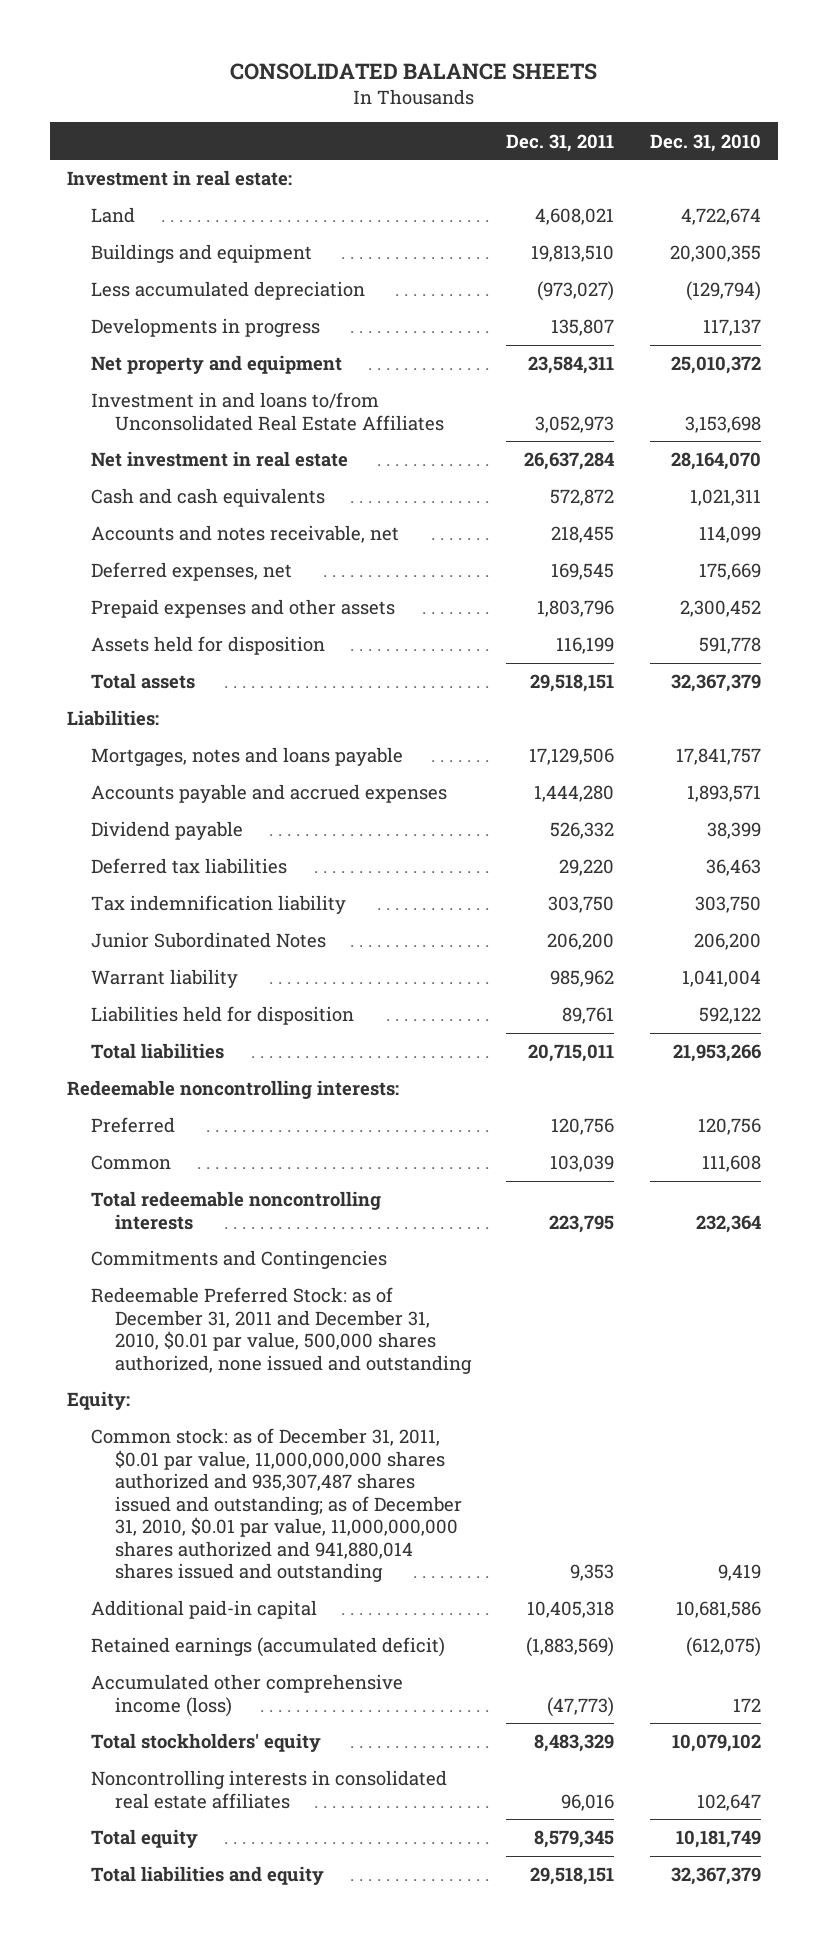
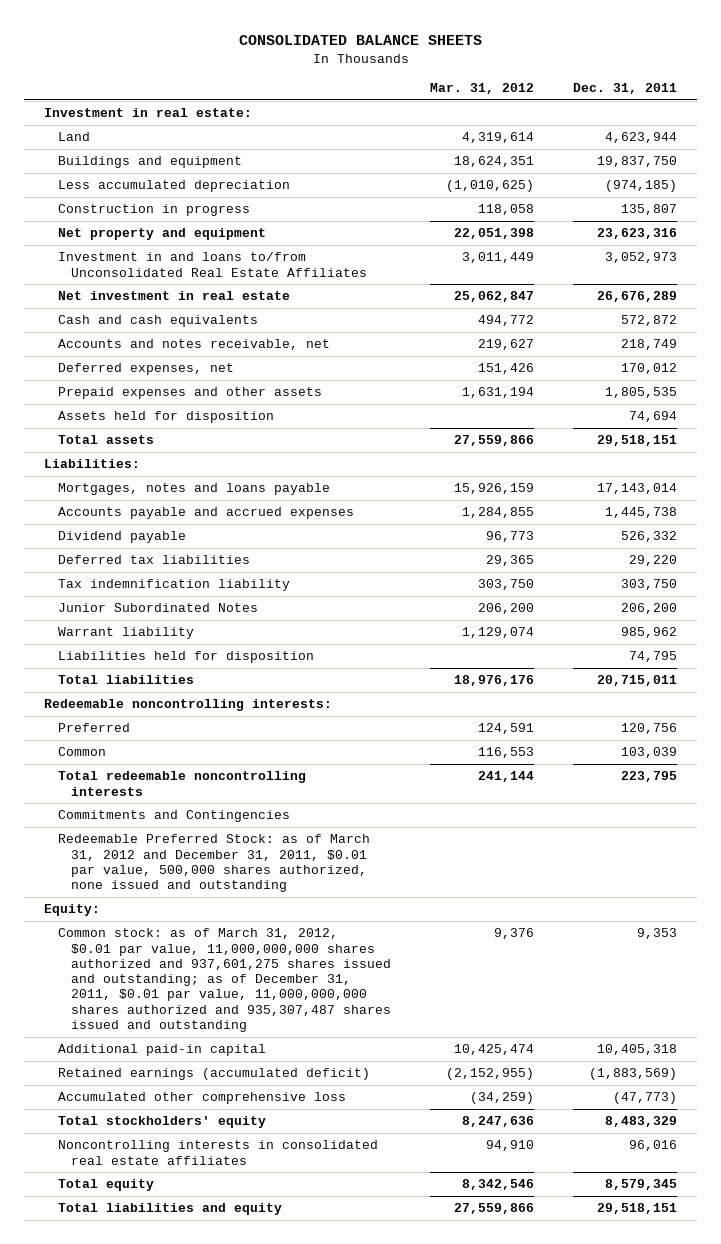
- | Dec. 31, 2011 | Dec. 31, 2010
+ | Mar. 31, 2012 | Dec. 31, 2011
- Land | 4,608,021 | 4,722,674
- Buildings and equipment | 19,813,510 | 20,300,355
- Less accumulated depreciation | (973,027) | (129,794)
- Developments in progress | 135,807 | 117,137
- Net property and equipment | 23,584,311 | 25,010,372
+ Land | 4,319,614 | 4,623,944
+ Buildings and equipment | 18,624,351 | 19,837,750
+ Less accumulated depreciation | (1,010,625) | (974,185)
+ Construction in progress | 118,058 | 135,807
+ Net property and equipment | 22,051,398 | 23,623,316
- Net investment in real estate | 26,637,284 | 28,164,070
+ Net investment in real estate | 25,062,847 | 26,676,289
- Accounts and notes receivable, net | 218,455 | 114,099
- Deferred expenses, net | 169,545 | 175,669
- Prepaid expenses and other assets | 1,803,796 | 2,300,452
- Assets held for disposition | 116,199 | 591,778
+ Accounts and notes receivable, net | 219,627 | 218,749
+ Deferred expenses, net | 151,426 | 170,012
+ Prepaid expenses and other assets | 1,631,194 | 1,805,535
+ Assets held for disposition | | 74,694
- Mortgages, notes and loans payable | 17,129,506 | 17,841,757
- Accounts payable and accrued expenses | 1,444,280 | 1,893,571
+ Mortgages, notes and loans payable | 15,926,159 | 17,143,014
+ Accounts payable and accrued expenses | 1,284,855 | 1,445,738
- Liabilities held for disposition | 89,761 | 592,122
+ Liabilities held for disposition | | 74,795
- Redeemable Preferred Stock: as of December 31, 2011 and December 31, 2010, $0.01 par value, 500,000 shares authorized, none issued and outstanding
+ Redeemable Preferred Stock: as of March 31, 2012 and December 31, 2011, $0.01 par value, 500,000 shares authorized, none issued and outstanding
- Common stock: as of December 31, 2011, $0.01 par value, 11,000,000,000 shares authorized and 935,307,487 shares issued and outstanding; as of December 31, 2010, $0.01 par value, 11,000,000,000 shares authorized and 941,880,014 shares issued and outstanding | 9,353 | 9,419
+ Common stock: as of March 31, 2012, $0.01 par value, 11,000,000,000 shares authorized and 937,601,275 shares issued and outstanding; as of December 31, 2011, $0.01 par value, 11,000,000,000 shares authorized and 935,307,487 shares issued and outstanding | 9,376 | 9,353
- Accumulated other comprehensive income (loss) | (47,773) | 172
+ Accumulated other comprehensive loss | (34,259) | (47,773)

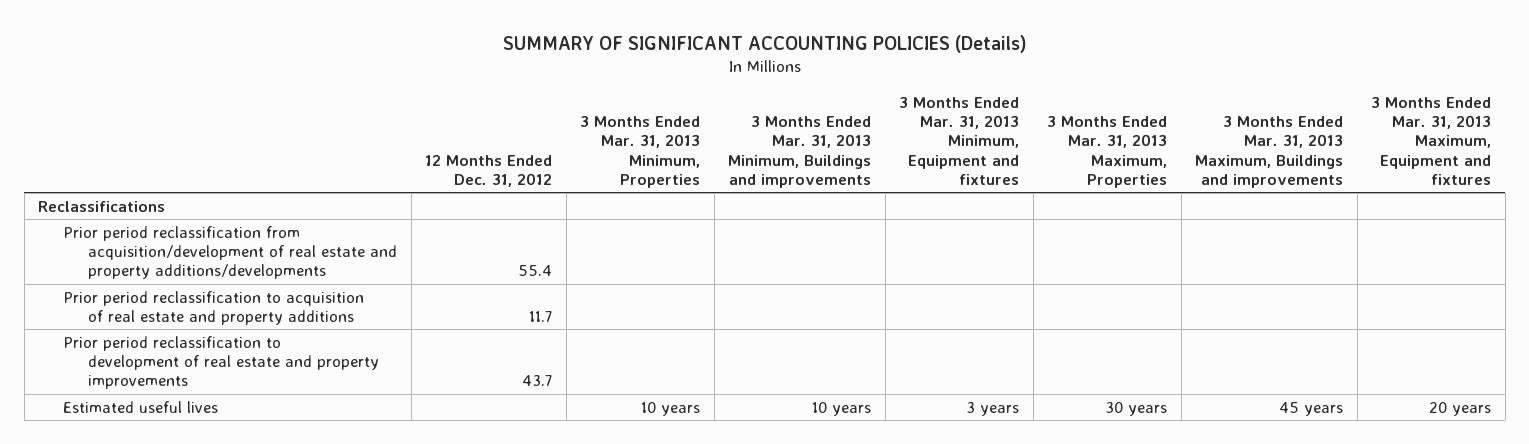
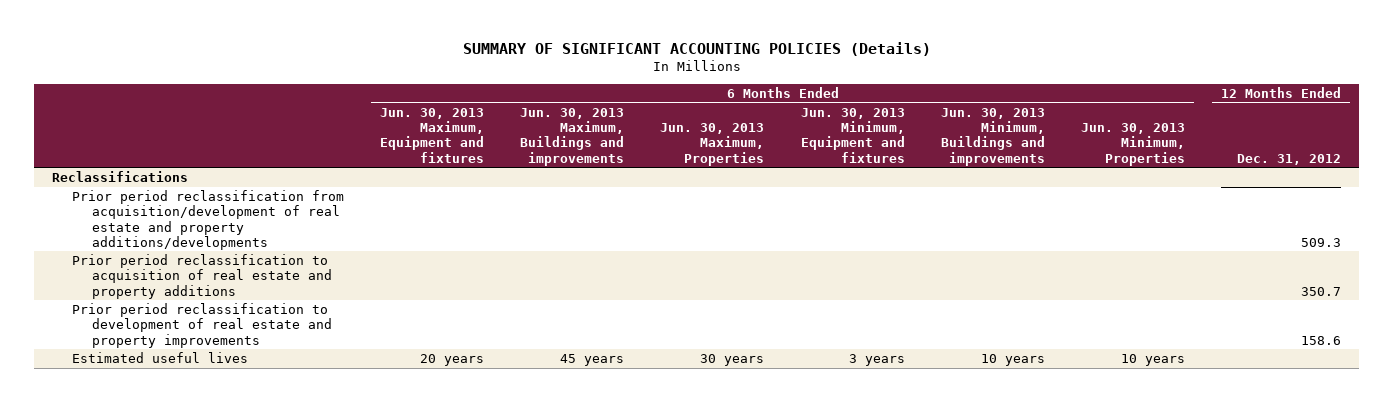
- | 12 Months Ended Dec. 31, 2012 | 3 Months Ended Mar. 31, 2013 Minimum, Properties | 3 Months Ended Mar. 31, 2013 Minimum, Buildings and improvements | 3 Months Ended Mar. 31, 2013 Minimum, Equipment and fixtures | 3 Months Ended Mar. 31, 2013 Maximum, Properties | 3 Months Ended Mar. 31, 2013 Maximum, Buildings and improvements | 3 Months Ended Mar. 31, 2013 Maximum, Equipment and fixtures
+ | 6 Months Ended Jun. 30, 2013 Maximum, Equipment and fixtures | 6 Months Ended Jun. 30, 2013 Maximum, Buildings and improvements | 6 Months Ended Jun. 30, 2013 Maximum, Properties | 6 Months Ended Jun. 30, 2013 Minimum, Equipment and fixtures | 6 Months Ended Jun. 30, 2013 Minimum, Buildings and improvements | 6 Months Ended Jun. 30, 2013 Minimum, Properties | 12 Months Ended Dec. 31, 2012
- Prior period reclassification from acquisition/development of real estate and property additions/developments | 55.4 | | | | | |
- Prior period reclassification to acquisition of real estate and property additions | 11.7 | | | | | |
- Prior period reclassification to development of real estate and property improvements | 43.7 | | | | | |
+ Prior period reclassification from acquisition/development of real estate and property additions/developments | | | | | | | 509.3
+ Prior period reclassification to acquisition of real estate and property additions | | | | | | | 350.7
+ Prior period reclassification to development of real estate and property improvements | | | | | | | 158.6

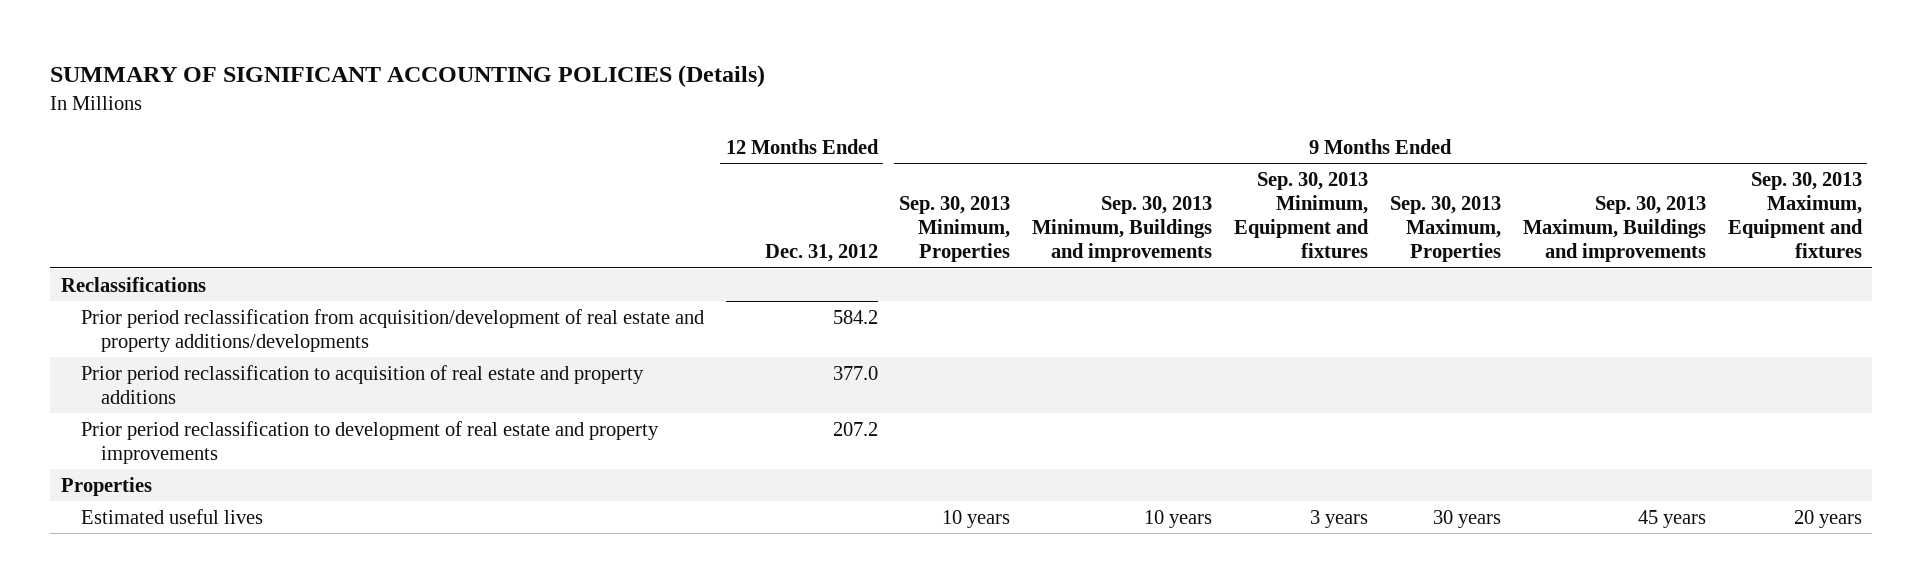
- | 6 Months Ended Jun. 30, 2013 Maximum, Equipment and fixtures | 6 Months Ended Jun. 30, 2013 Maximum, Buildings and improvements | 6 Months Ended Jun. 30, 2013 Maximum, Properties | 6 Months Ended Jun. 30, 2013 Minimum, Equipment and fixtures | 6 Months Ended Jun. 30, 2013 Minimum, Buildings and improvements | 6 Months Ended Jun. 30, 2013 Minimum, Properties | 12 Months Ended Dec. 31, 2012
+ | 12 Months Ended Dec. 31, 2012 | 9 Months Ended Sep. 30, 2013 Minimum, Properties | 9 Months Ended Sep. 30, 2013 Minimum, Buildings and improvements | 9 Months Ended Sep. 30, 2013 Minimum, Equipment and fixtures | 9 Months Ended Sep. 30, 2013 Maximum, Properties | 9 Months Ended Sep. 30, 2013 Maximum, Buildings and improvements | 9 Months Ended Sep. 30, 2013 Maximum, Equipment and fixtures
- Prior period reclassification from acquisition/development of real estate and property additions/developments | | | | | | | 509.3
- Prior period reclassification to acquisition of real estate and property additions | | | | | | | 350.7
- Prior period reclassification to development of real estate and property improvements | | | | | | | 158.6
+ Prior period reclassification from acquisition/development of real estate and property additions/developments | 584.2 | | | | | |
+ Prior period reclassification to acquisition of real estate and property additions | 377.0 | | | | | |
+ Prior period reclassification to development of real estate and property improvements | 207.2 | | | | | |
+ Properties

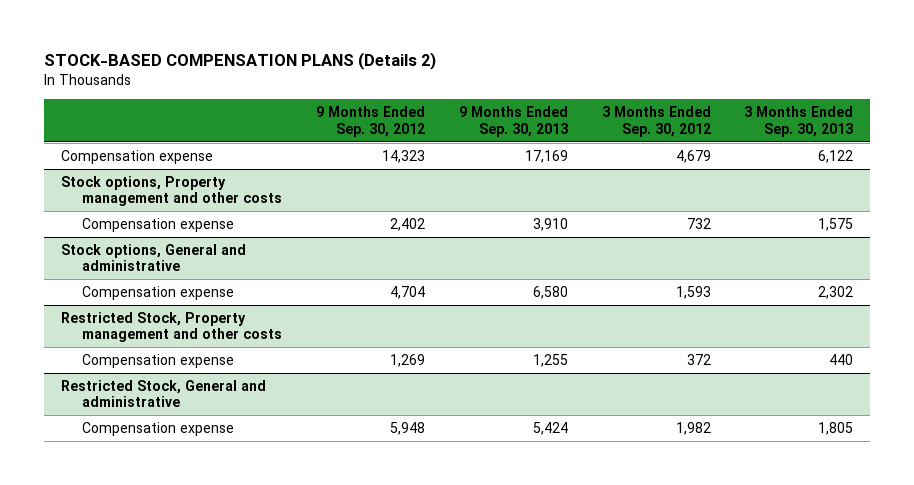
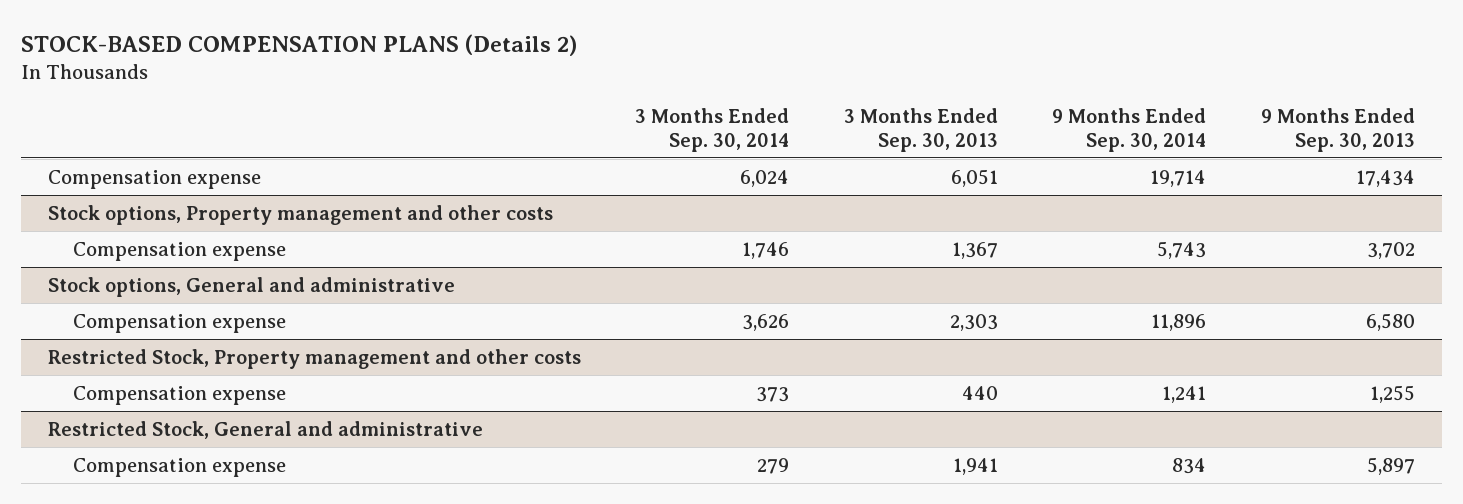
- | 9 Months Ended Sep. 30, 2012 | 9 Months Ended Sep. 30, 2013 | 3 Months Ended Sep. 30, 2012 | 3 Months Ended Sep. 30, 2013
+ | 3 Months Ended Sep. 30, 2014 | 3 Months Ended Sep. 30, 2013 | 9 Months Ended Sep. 30, 2014 | 9 Months Ended Sep. 30, 2013
- Compensation expense | 14,323 | 17,169 | 4,679 | 6,122
+ Compensation expense | 6,024 | 6,051 | 19,714 | 17,434
@ Stock options, Property management and other costs
- Compensation expense | 2,402 | 3,910 | 732 | 1,575
+ Compensation expense | 1,746 | 1,367 | 5,743 | 3,702
@ Stock options, General and administrative
- Compensation expense | 4,704 | 6,580 | 1,593 | 2,302
+ Compensation expense | 3,626 | 2,303 | 11,896 | 6,580
@ Restricted Stock, General and administrative
- Compensation expense | 5,948 | 5,424 | 1,982 | 1,805
+ Compensation expense | 279 | 1,941 | 834 | 5,897

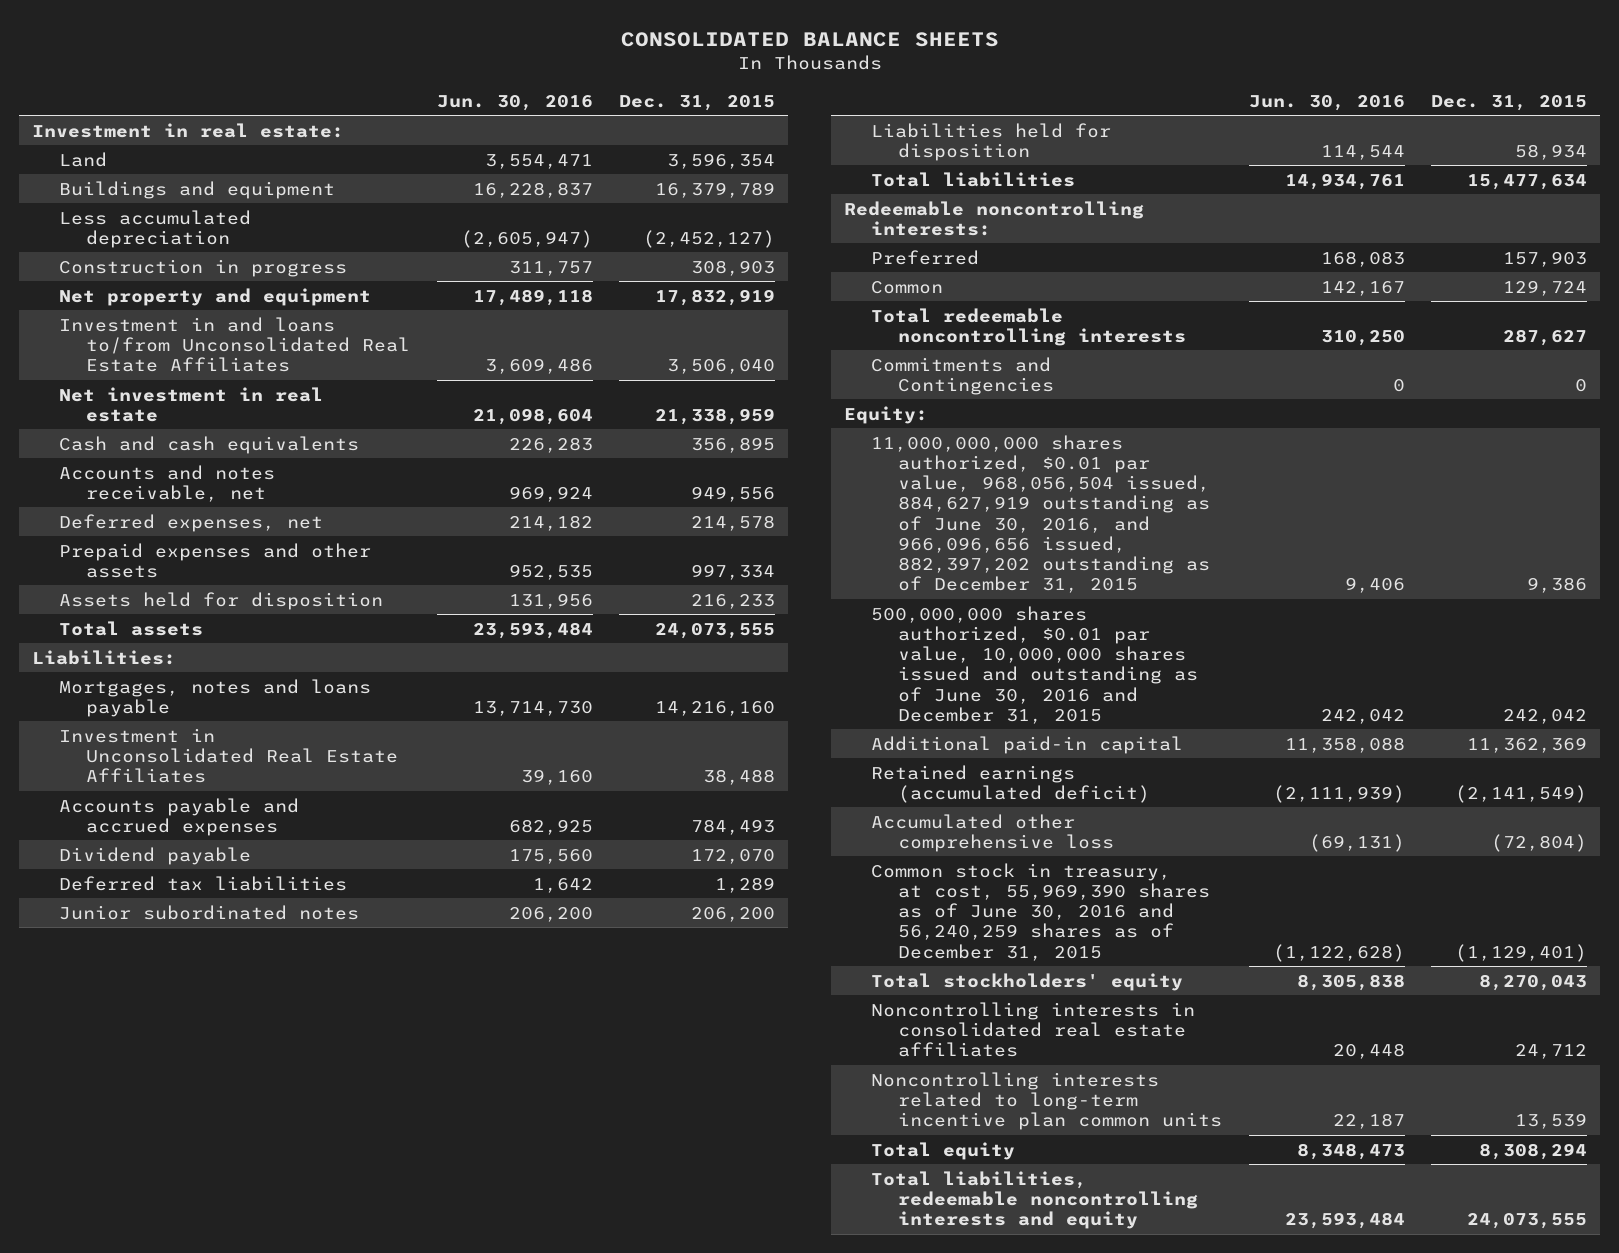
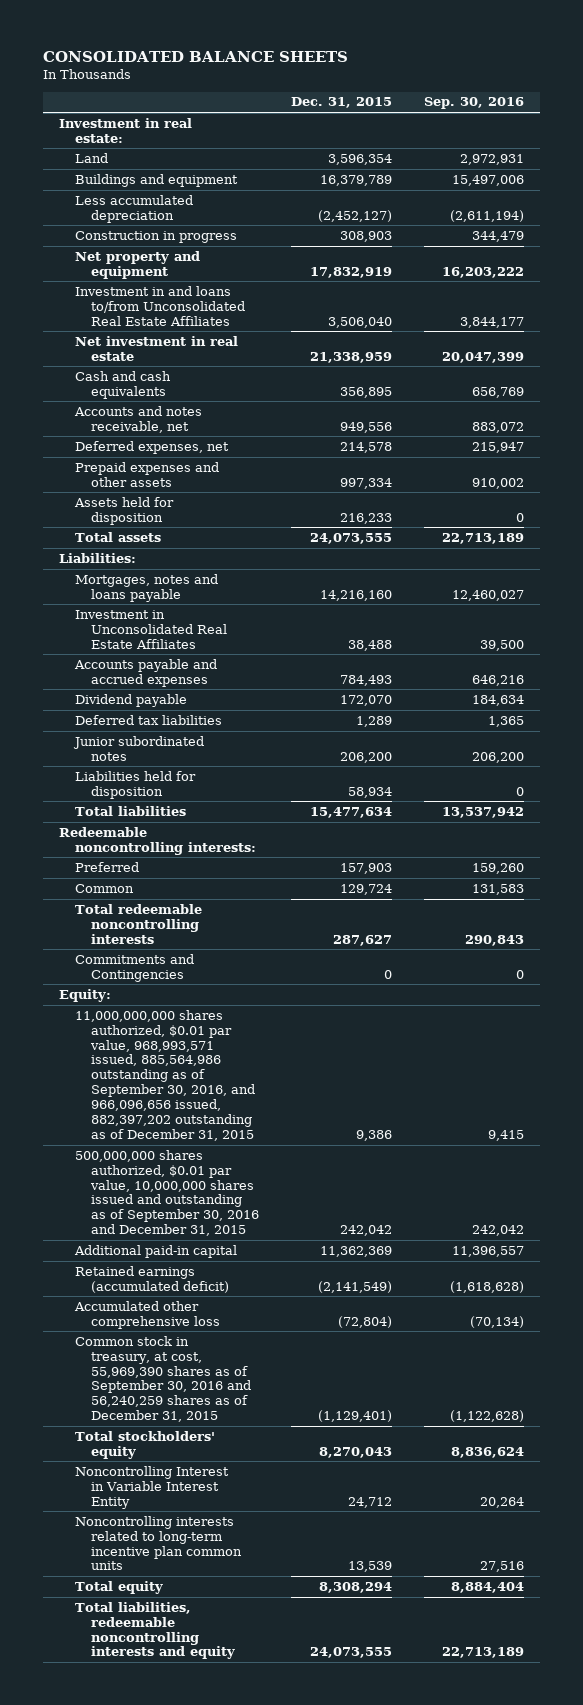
- | Jun. 30, 2016 | Dec. 31, 2015
+ | Dec. 31, 2015 | Sep. 30, 2016
- 11,000,000,000 shares authorized, $0.01 par value, 968,056,504 issued, 884,627,919 outstanding as of June 30, 2016, and 966,096,656 issued, 882,397,202 outstanding as of December 31, 2015 | 9,406 | 9,386
- 500,000,000 shares authorized, $0.01 par value, 10,000,000 shares issued and outstanding as of June 30, 2016 and December 31, 2015 | 242,042 | 242,042
+ 11,000,000,000 shares authorized, $0.01 par value, 968,993,571 issued, 885,564,986 outstanding as of September 30, 2016, and 966,096,656 issued, 882,397,202 outstanding as of December 31, 2015 | 9,386 | 9,415
+ 500,000,000 shares authorized, $0.01 par value, 10,000,000 shares issued and outstanding as of September 30, 2016 and December 31, 2015 | 242,042 | 242,042
- Common stock in treasury, at cost, 55,969,390 shares as of June 30, 2016 and 56,240,259 shares as of December 31, 2015 | (1,122,628) | (1,129,401)
+ Common stock in treasury, at cost, 55,969,390 shares as of September 30, 2016 and 56,240,259 shares as of December 31, 2015 | (1,129,401) | (1,122,628)
- Noncontrolling interests in consolidated real estate affiliates | 20,448 | 24,712
+ Noncontrolling Interest in Variable Interest Entity | 24,712 | 20,264

